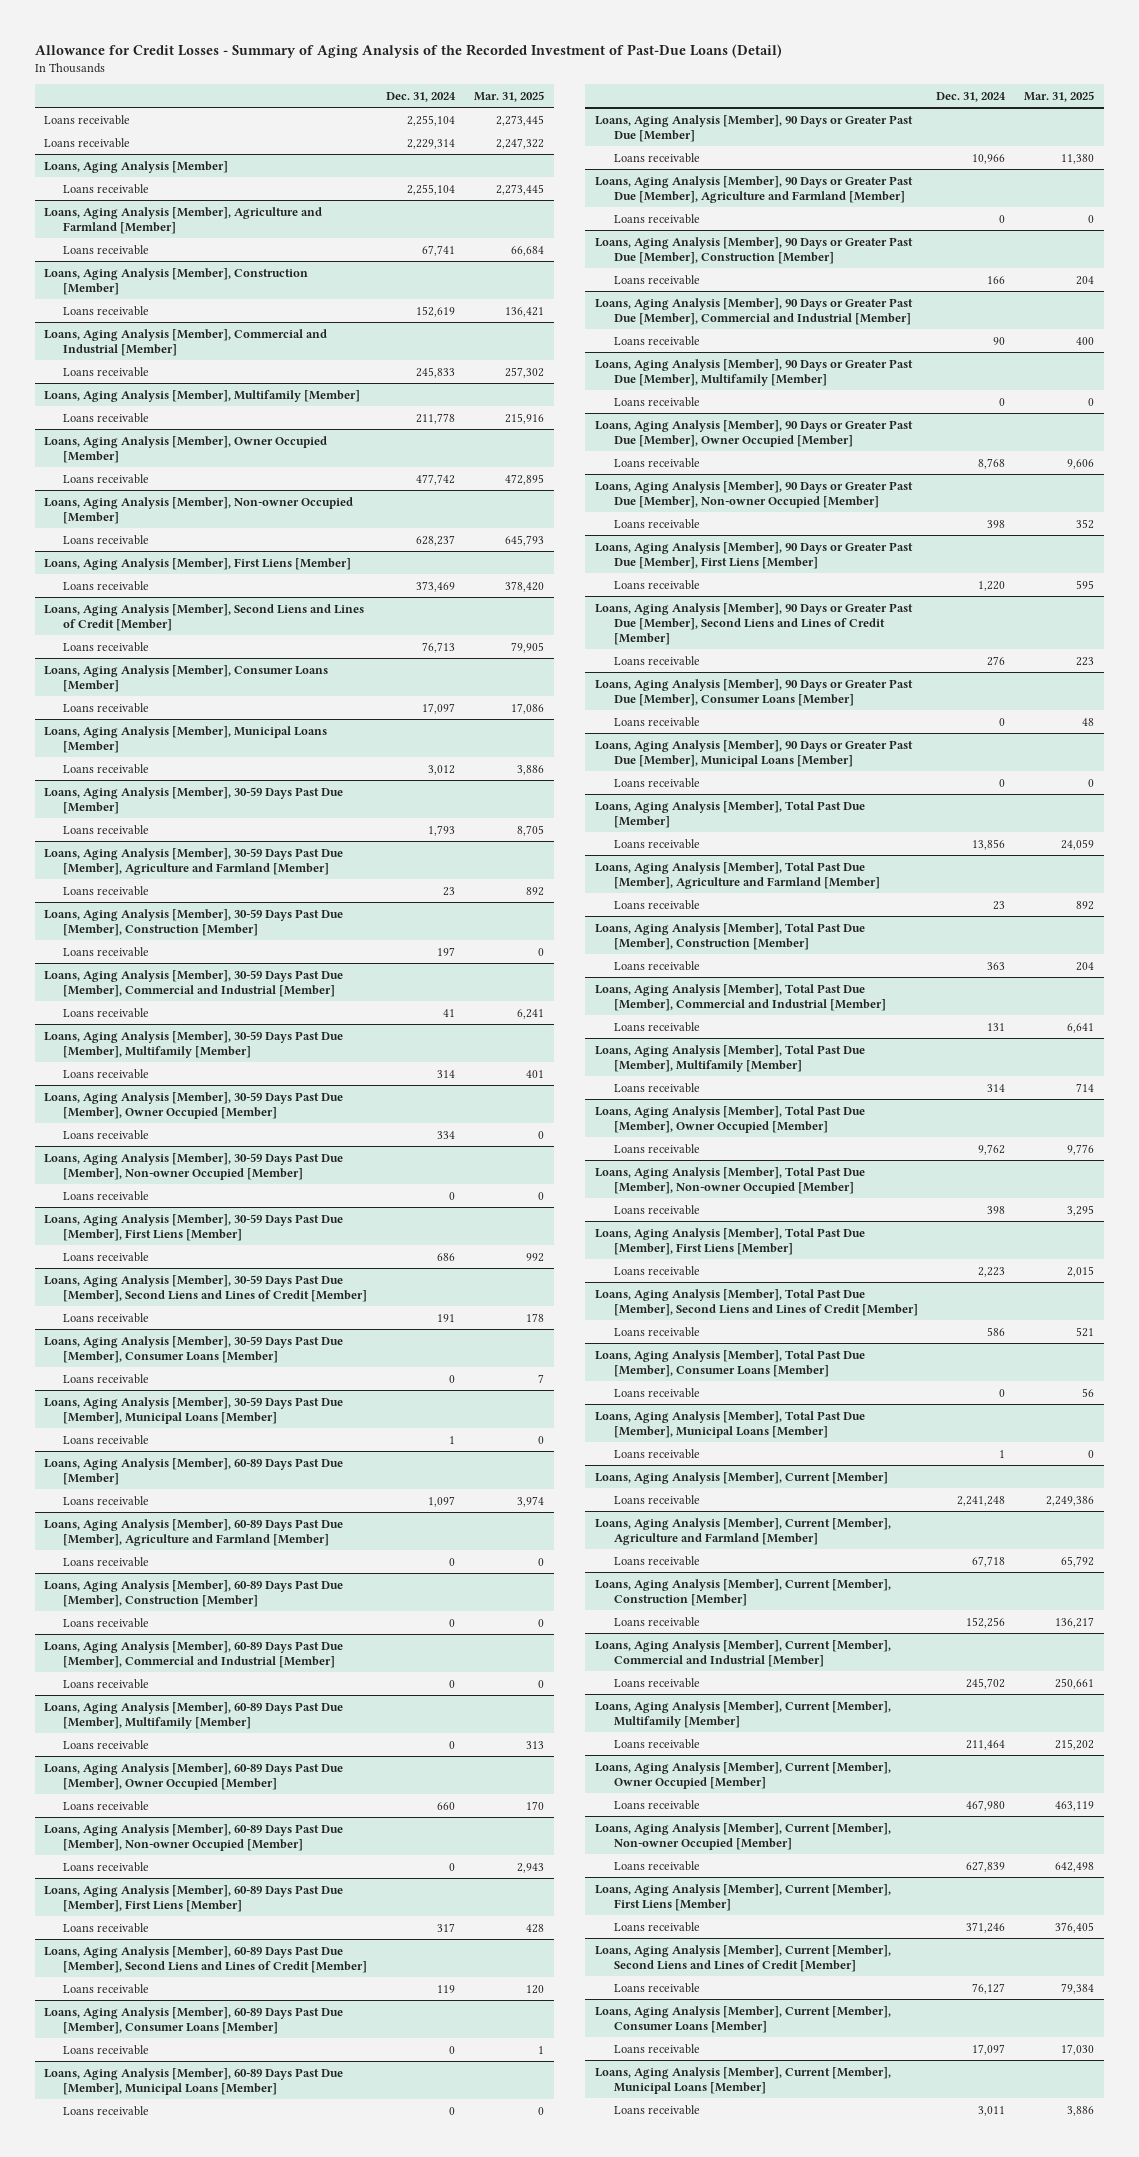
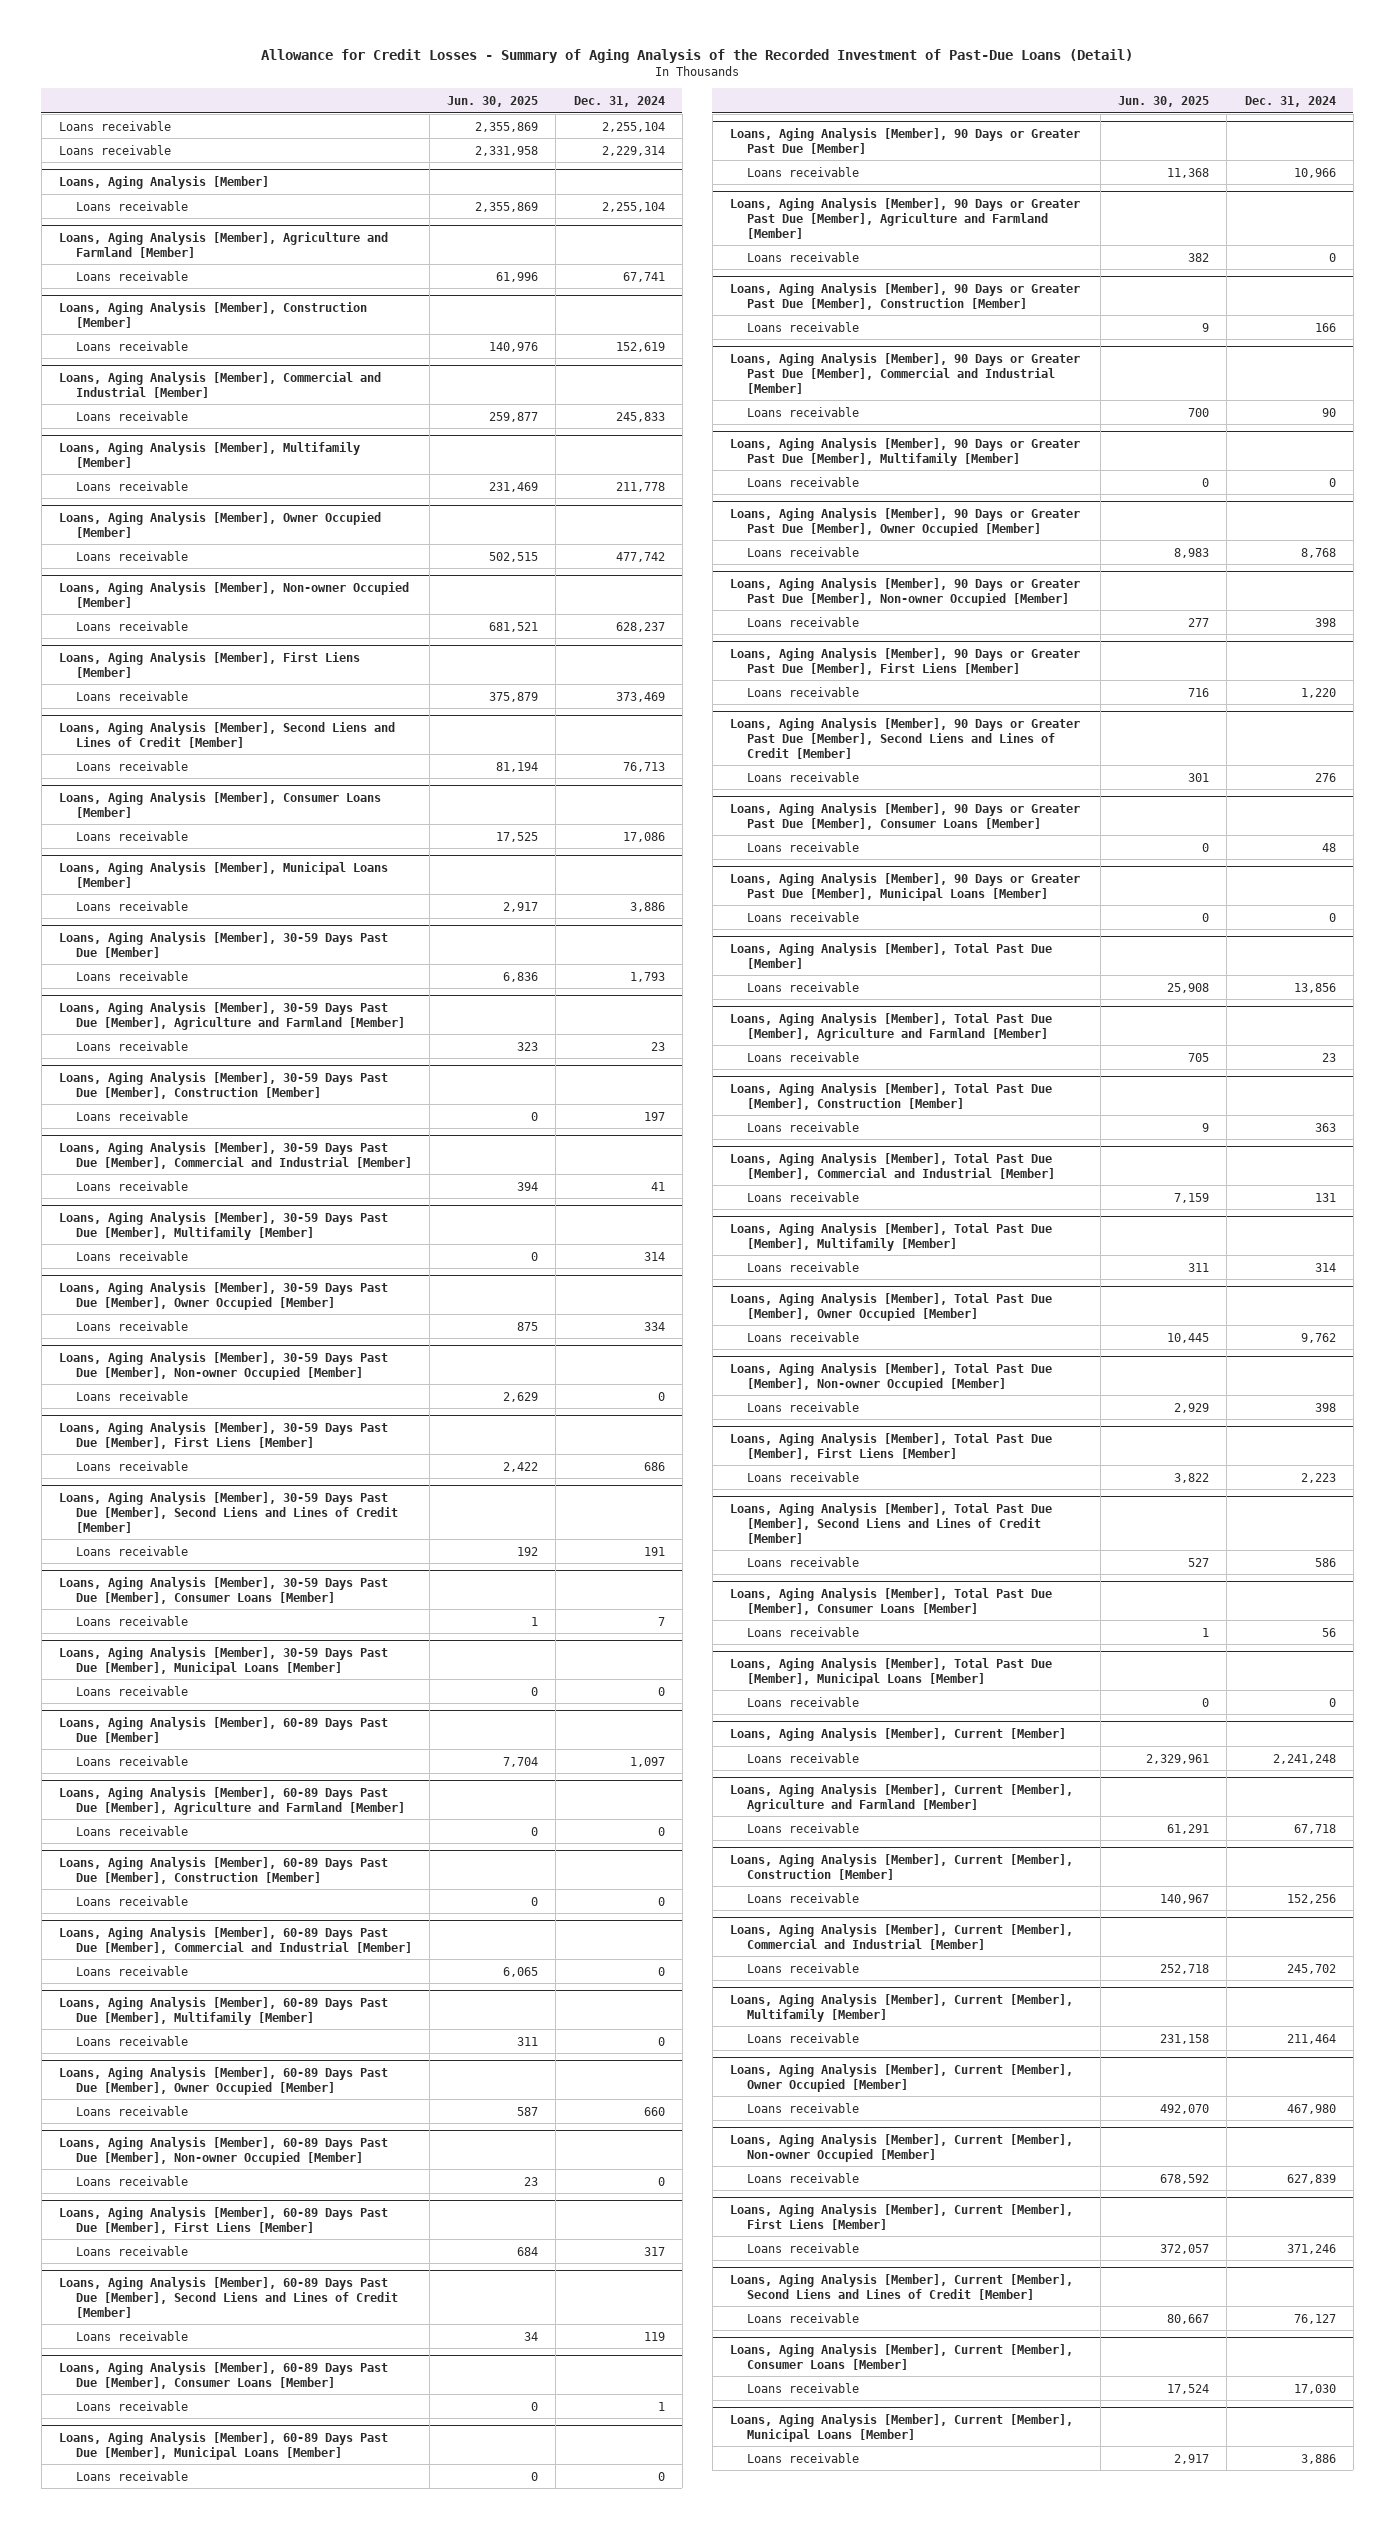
- | Dec. 31, 2024 | Mar. 31, 2025
+ | Jun. 30, 2025 | Dec. 31, 2024
@ Loans, Aging Analysis [Member], Consumer Loans [Member]
- Loans receivable | 17,097 | 17,086
+ Loans receivable | 17,525 | 17,086
@ Loans, Aging Analysis [Member], Municipal Loans [Member]
- Loans receivable | 3,012 | 3,886
+ Loans receivable | 2,917 | 3,886
@ Loans, Aging Analysis [Member], 30-59 Days Past Due [Member], Consumer Loans [Member]
- Loans receivable | 0 | 7
+ Loans receivable | 1 | 7
@ Loans, Aging Analysis [Member], 30-59 Days Past Due [Member], Municipal Loans [Member]
- Loans receivable | 1 | 0
+ Loans receivable | 0 | 0
@ Loans, Aging Analysis [Member], 60-89 Days Past Due [Member], Consumer Loans [Member]
- Loans receivable | 0 | 1
+ Loans receivable | 0 | 1
@ Loans, Aging Analysis [Member], 90 Days or Greater Past Due [Member], Consumer Loans [Member]
- Loans receivable | 0 | 48
+ Loans receivable | 0 | 48
@ Loans, Aging Analysis [Member], Total Past Due [Member], Consumer Loans [Member]
- Loans receivable | 0 | 56
+ Loans receivable | 1 | 56
@ Loans, Aging Analysis [Member], Total Past Due [Member], Municipal Loans [Member]
- Loans receivable | 1 | 0
+ Loans receivable | 0 | 0
@ Loans, Aging Analysis [Member], Current [Member], Consumer Loans [Member]
- Loans receivable | 17,097 | 17,030
+ Loans receivable | 17,524 | 17,030
@ Loans, Aging Analysis [Member], Current [Member], Municipal Loans [Member]
- Loans receivable | 3,011 | 3,886
+ Loans receivable | 2,917 | 3,886

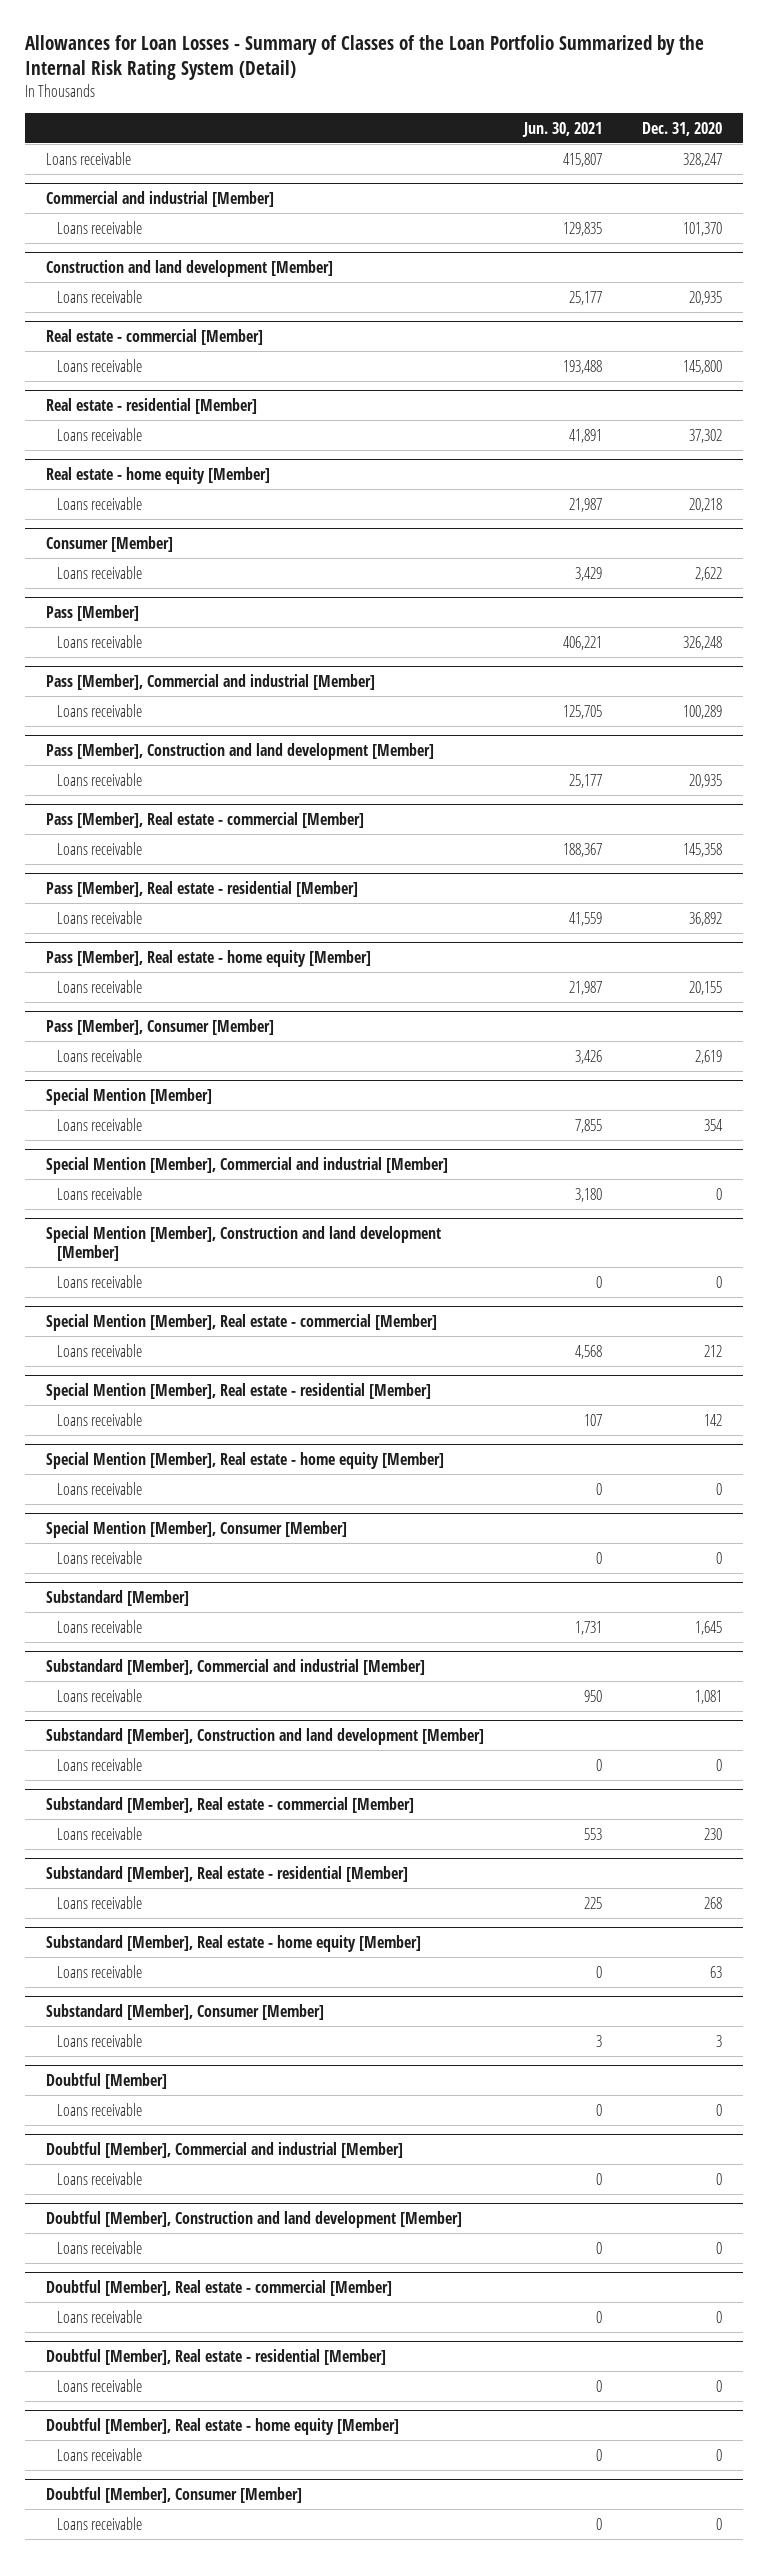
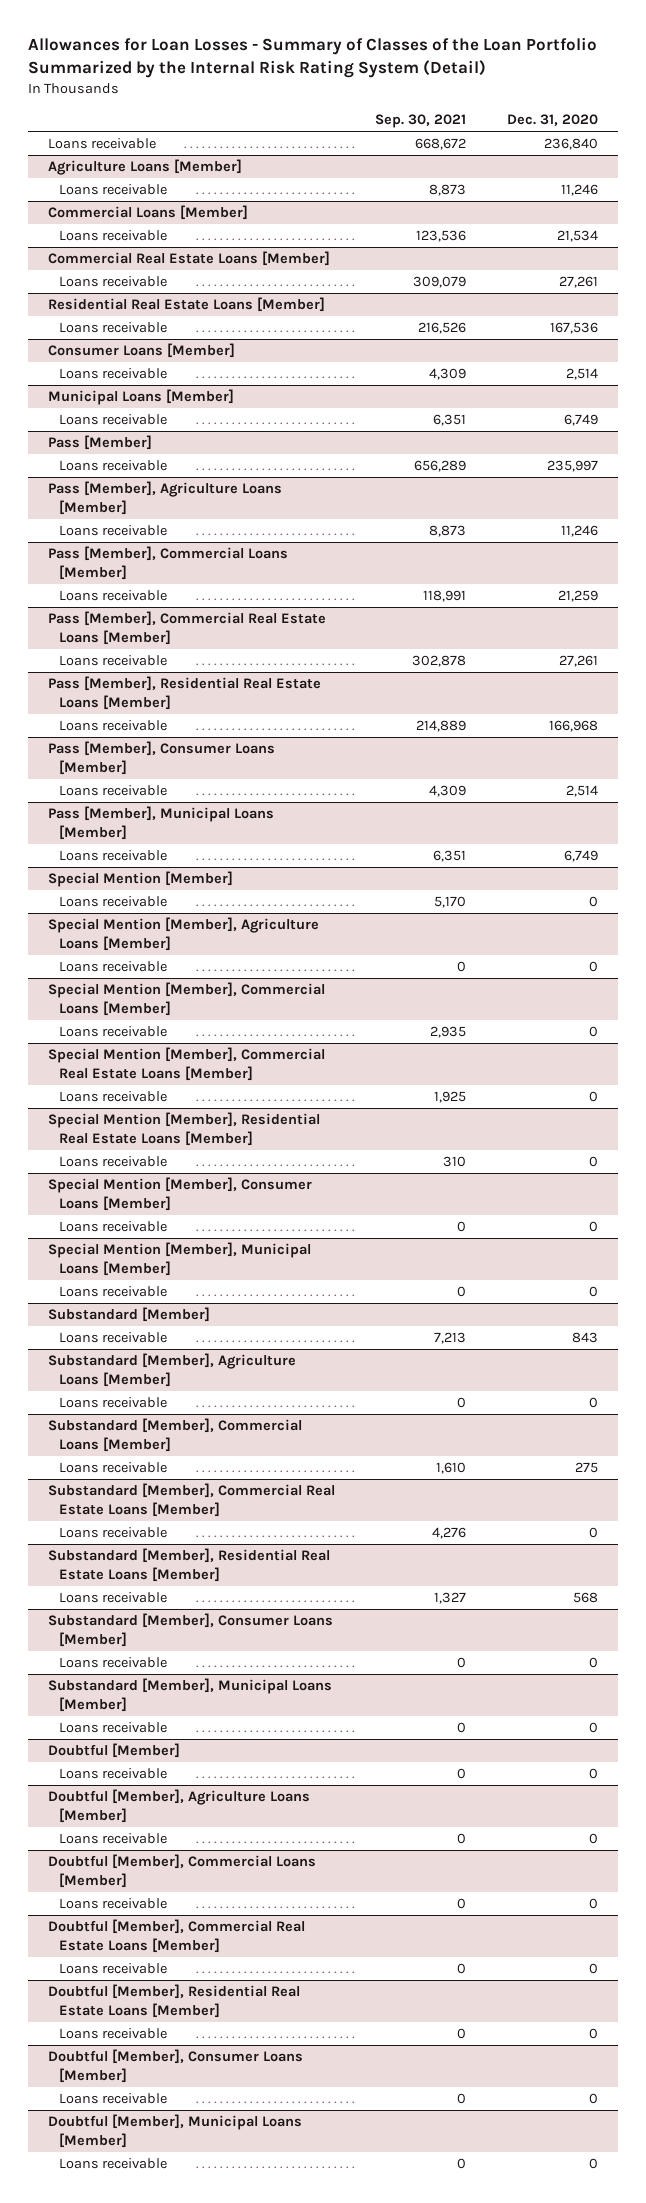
- | Jun. 30, 2021 | Dec. 31, 2020
+ | Sep. 30, 2021 | Dec. 31, 2020
- Loans receivable | 415,807 | 328,247
- Commercial and industrial [Member]
- Loans receivable | 129,835 | 101,370
- Construction and land development [Member]
- Loans receivable | 25,177 | 20,935
- Real estate - commercial [Member]
- Loans receivable | 193,488 | 145,800
- Real estate - residential [Member]
- Loans receivable | 41,891 | 37,302
- Real estate - home equity [Member]
- Loans receivable | 21,987 | 20,218
- Consumer [Member]
- Loans receivable | 3,429 | 2,622
+ Loans receivable | 668,672 | 236,840
+ Agriculture Loans [Member]
+ Loans receivable | 8,873 | 11,246
+ Commercial Loans [Member]
+ Loans receivable | 123,536 | 21,534
+ Commercial Real Estate Loans [Member]
+ Loans receivable | 309,079 | 27,261
+ Residential Real Estate Loans [Member]
+ Loans receivable | 216,526 | 167,536
+ Consumer Loans [Member]
+ Loans receivable | 4,309 | 2,514
+ Municipal Loans [Member]
+ Loans receivable | 6,351 | 6,749
@ Pass [Member]
- Loans receivable | 406,221 | 326,248
- Pass [Member], Commercial and industrial [Member]
- Loans receivable | 125,705 | 100,289
- Pass [Member], Construction and land development [Member]
- Loans receivable | 25,177 | 20,935
- Pass [Member], Real estate - commercial [Member]
- Loans receivable | 188,367 | 145,358
- Pass [Member], Real estate - residential [Member]
- Loans receivable | 41,559 | 36,892
- Pass [Member], Real estate - home equity [Member]
- Loans receivable | 21,987 | 20,155
- Pass [Member], Consumer [Member]
- Loans receivable | 3,426 | 2,619
@ Pass [Member]
+ Loans receivable | 656,289 | 235,997
+ Pass [Member], Agriculture Loans [Member]
+ Loans receivable | 8,873 | 11,246
+ Pass [Member], Commercial Loans [Member]
+ Loans receivable | 118,991 | 21,259
+ Pass [Member], Commercial Real Estate Loans [Member]
+ Loans receivable | 302,878 | 27,261
+ Pass [Member], Residential Real Estate Loans [Member]
+ Loans receivable | 214,889 | 166,968
+ Pass [Member], Consumer Loans [Member]
+ Loans receivable | 4,309 | 2,514
+ Pass [Member], Municipal Loans [Member]
+ Loans receivable | 6,351 | 6,749
@ Special Mention [Member]
- Loans receivable | 7,855 | 354
- Special Mention [Member], Commercial and industrial [Member]
- Special Mention [Member], Construction and land development [Member]
+ Special Mention [Member], Agriculture Loans [Member]
- Special Mention [Member], Real estate - commercial [Member]
- Loans receivable | 4,568 | 212
- Special Mention [Member], Real estate - residential [Member]
- Loans receivable | 107 | 142
- Special Mention [Member], Real estate - home equity [Member]
+ Special Mention [Member], Commercial Loans [Member]
- Special Mention [Member], Consumer [Member]
+ Special Mention [Member], Commercial Real Estate Loans [Member]
+ Special Mention [Member], Residential Real Estate Loans [Member]
+ Loans receivable | 310 | 0
+ Special Mention [Member], Consumer Loans [Member]
+ Loans receivable | 0 | 0
+ Special Mention [Member], Municipal Loans [Member]
+ Loans receivable | 0 | 0
@ Substandard [Member]
- Loans receivable | 1,731 | 1,645
- Substandard [Member], Commercial and industrial [Member]
- Loans receivable | 950 | 1,081
- Substandard [Member], Construction and land development [Member]
@ Substandard [Member]
+ Loans receivable | 7,213 | 843
+ Substandard [Member], Agriculture Loans [Member]
- Substandard [Member], Real estate - commercial [Member]
- Loans receivable | 553 | 230
- Substandard [Member], Real estate - residential [Member]
- Loans receivable | 225 | 268
- Substandard [Member], Real estate - home equity [Member]
- Loans receivable | 0 | 63
- Substandard [Member], Consumer [Member]
- Loans receivable | 3 | 3
+ Substandard [Member], Commercial Loans [Member]
+ Loans receivable | 1,610 | 275
+ Substandard [Member], Commercial Real Estate Loans [Member]
+ Loans receivable | 4,276 | 0
+ Substandard [Member], Residential Real Estate Loans [Member]
+ Loans receivable | 1,327 | 568
+ Substandard [Member], Consumer Loans [Member]
+ Loans receivable | 0 | 0
+ Substandard [Member], Municipal Loans [Member]
+ Loans receivable | 0 | 0
- Doubtful [Member], Commercial and industrial [Member]
+ Doubtful [Member], Agriculture Loans [Member]
- Doubtful [Member], Construction and land development [Member]
+ Doubtful [Member], Commercial Loans [Member]
- Doubtful [Member], Real estate - commercial [Member]
+ Doubtful [Member], Commercial Real Estate Loans [Member]
- Doubtful [Member], Real estate - residential [Member]
+ Doubtful [Member], Residential Real Estate Loans [Member]
- Doubtful [Member], Real estate - home equity [Member]
+ Doubtful [Member], Consumer Loans [Member]
- Doubtful [Member], Consumer [Member]
+ Doubtful [Member], Municipal Loans [Member]

